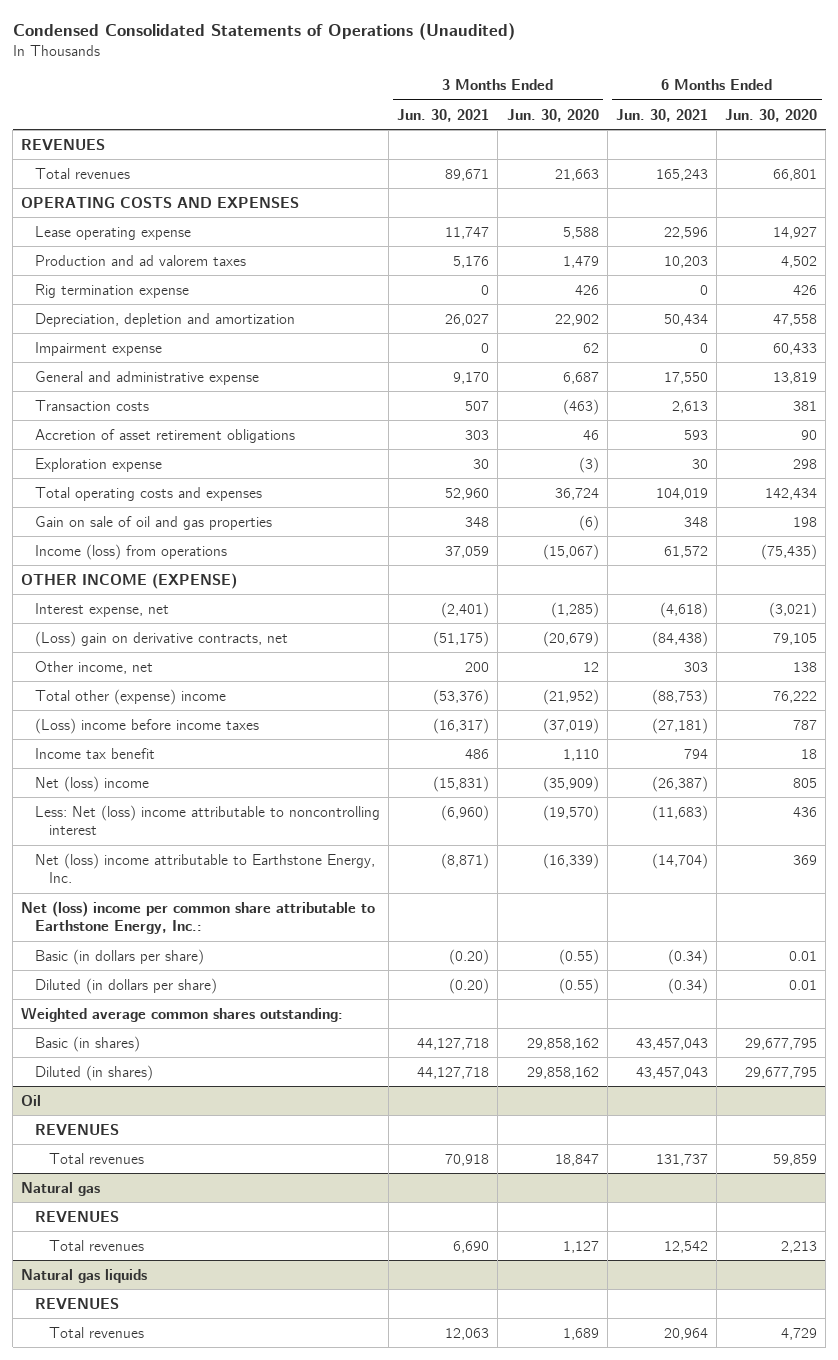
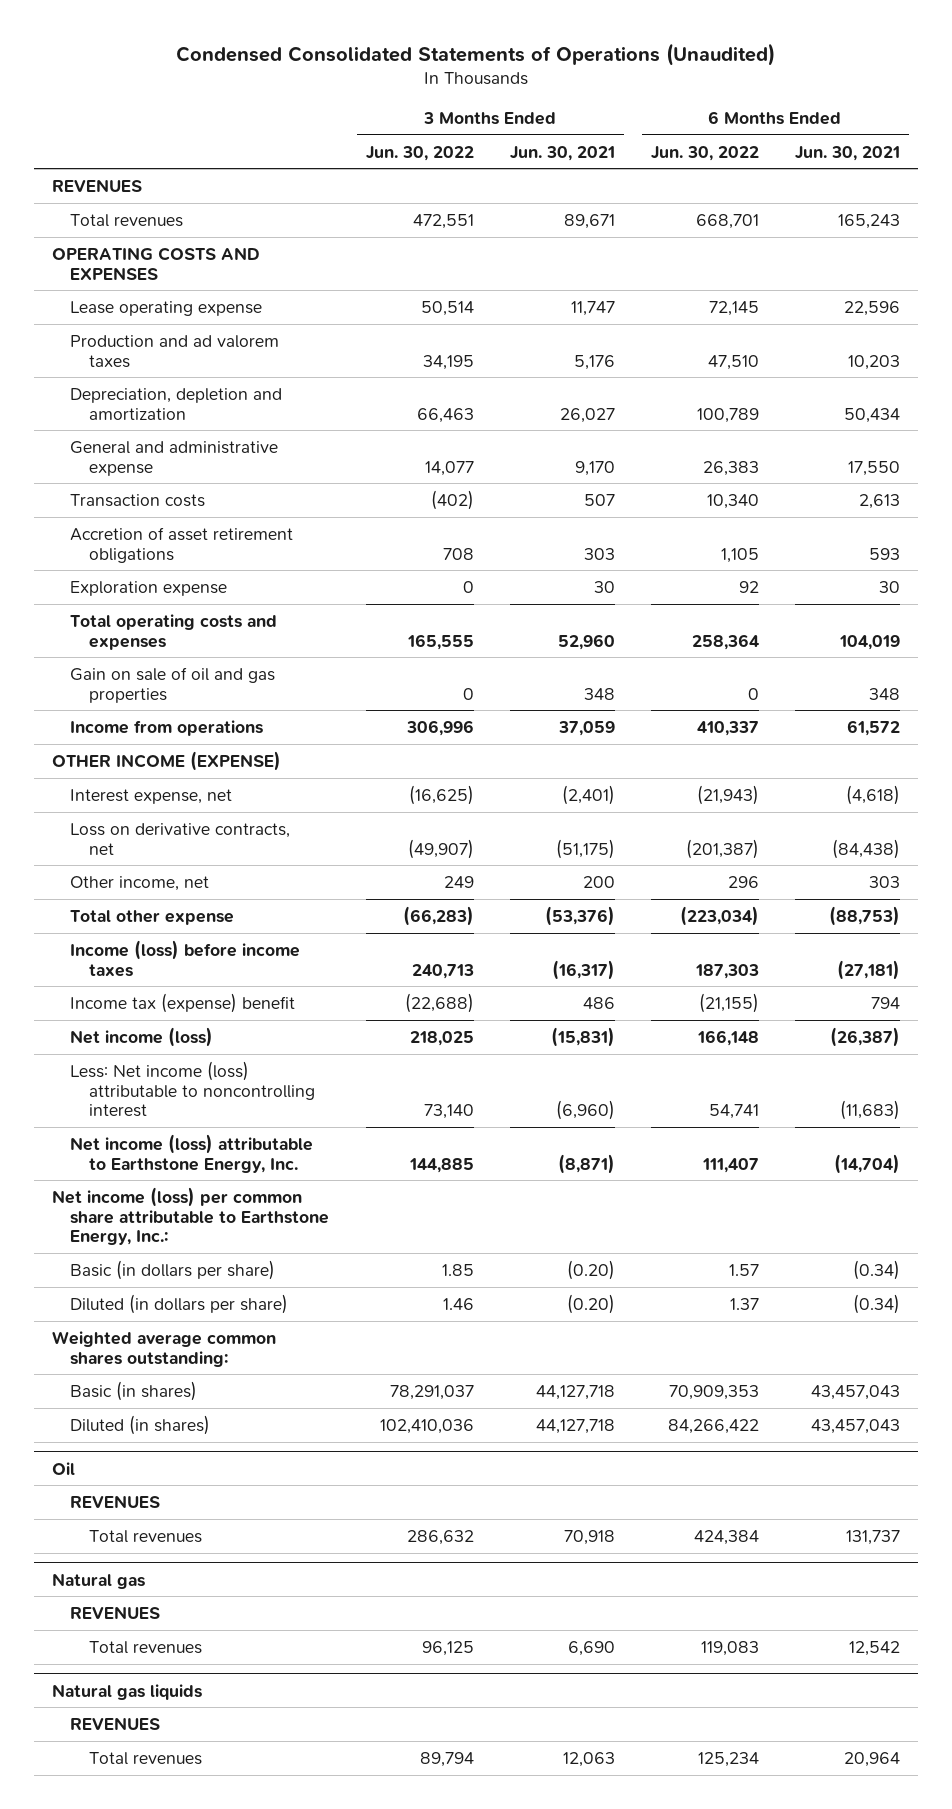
- | 3 Months Ended Jun. 30, 2021 | 3 Months Ended Jun. 30, 2020 | 6 Months Ended Jun. 30, 2021 | 6 Months Ended Jun. 30, 2020
+ | 3 Months Ended Jun. 30, 2022 | 3 Months Ended Jun. 30, 2021 | 6 Months Ended Jun. 30, 2022 | 6 Months Ended Jun. 30, 2021
- Rig termination expense | 0 | 426 | 0 | 426
- Impairment expense | 0 | 62 | 0 | 60,433
- Income (loss) from operations | 37,059 | (15,067) | 61,572 | (75,435)
+ Income from operations | 306,996 | 37,059 | 410,337 | 61,572
- (Loss) gain on derivative contracts, net | (51,175) | (20,679) | (84,438) | 79,105
+ Loss on derivative contracts, net | (49,907) | (51,175) | (201,387) | (84,438)
- Total other (expense) income | (53,376) | (21,952) | (88,753) | 76,222
- (Loss) income before income taxes | (16,317) | (37,019) | (27,181) | 787
- Income tax benefit | 486 | 1,110 | 794 | 18
- Net (loss) income | (15,831) | (35,909) | (26,387) | 805
- Less: Net (loss) income attributable to noncontrolling interest | (6,960) | (19,570) | (11,683) | 436
- Net (loss) income attributable to Earthstone Energy, Inc. | (8,871) | (16,339) | (14,704) | 369
- Net (loss) income per common share attributable to Earthstone Energy, Inc.:
+ Total other expense | (66,283) | (53,376) | (223,034) | (88,753)
+ Income (loss) before income taxes | 240,713 | (16,317) | 187,303 | (27,181)
+ Income tax (expense) benefit | (22,688) | 486 | (21,155) | 794
+ Net income (loss) | 218,025 | (15,831) | 166,148 | (26,387)
+ Less: Net income (loss) attributable to noncontrolling interest | 73,140 | (6,960) | 54,741 | (11,683)
+ Net income (loss) attributable to Earthstone Energy, Inc. | 144,885 | (8,871) | 111,407 | (14,704)
+ Net income (loss) per common share attributable to Earthstone Energy, Inc.:

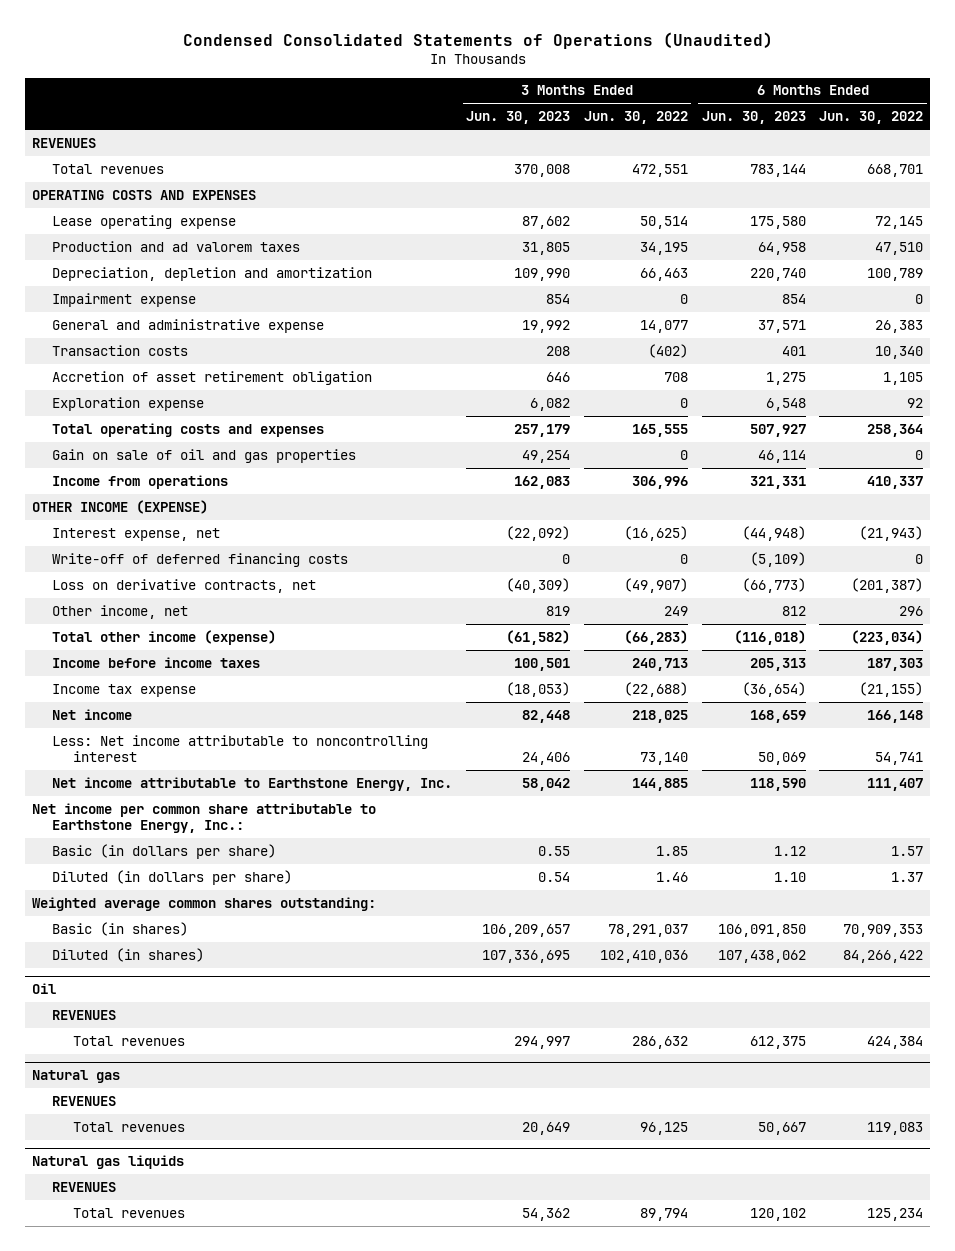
- | 3 Months Ended Jun. 30, 2022 | 3 Months Ended Jun. 30, 2021 | 6 Months Ended Jun. 30, 2022 | 6 Months Ended Jun. 30, 2021
+ | 3 Months Ended Jun. 30, 2023 | 3 Months Ended Jun. 30, 2022 | 6 Months Ended Jun. 30, 2023 | 6 Months Ended Jun. 30, 2022
+ Impairment expense | 854 | 0 | 854 | 0
- Accretion of asset retirement obligations | 708 | 303 | 1,105 | 593
+ Accretion of asset retirement obligation | 646 | 708 | 1,275 | 1,105
+ Write-off of deferred financing costs | 0 | 0 | (5,109) | 0
- Total other expense | (66,283) | (53,376) | (223,034) | (88,753)
- Income (loss) before income taxes | 240,713 | (16,317) | 187,303 | (27,181)
- Income tax (expense) benefit | (22,688) | 486 | (21,155) | 794
- Net income (loss) | 218,025 | (15,831) | 166,148 | (26,387)
- Less: Net income (loss) attributable to noncontrolling interest | 73,140 | (6,960) | 54,741 | (11,683)
- Net income (loss) attributable to Earthstone Energy, Inc. | 144,885 | (8,871) | 111,407 | (14,704)
- Net income (loss) per common share attributable to Earthstone Energy, Inc.:
+ Total other income (expense) | (61,582) | (66,283) | (116,018) | (223,034)
+ Income before income taxes | 100,501 | 240,713 | 205,313 | 187,303
+ Income tax expense | (18,053) | (22,688) | (36,654) | (21,155)
+ Net income | 82,448 | 218,025 | 168,659 | 166,148
+ Less: Net income attributable to noncontrolling interest | 24,406 | 73,140 | 50,069 | 54,741
+ Net income attributable to Earthstone Energy, Inc. | 58,042 | 144,885 | 118,590 | 111,407
+ Net income per common share attributable to Earthstone Energy, Inc.:

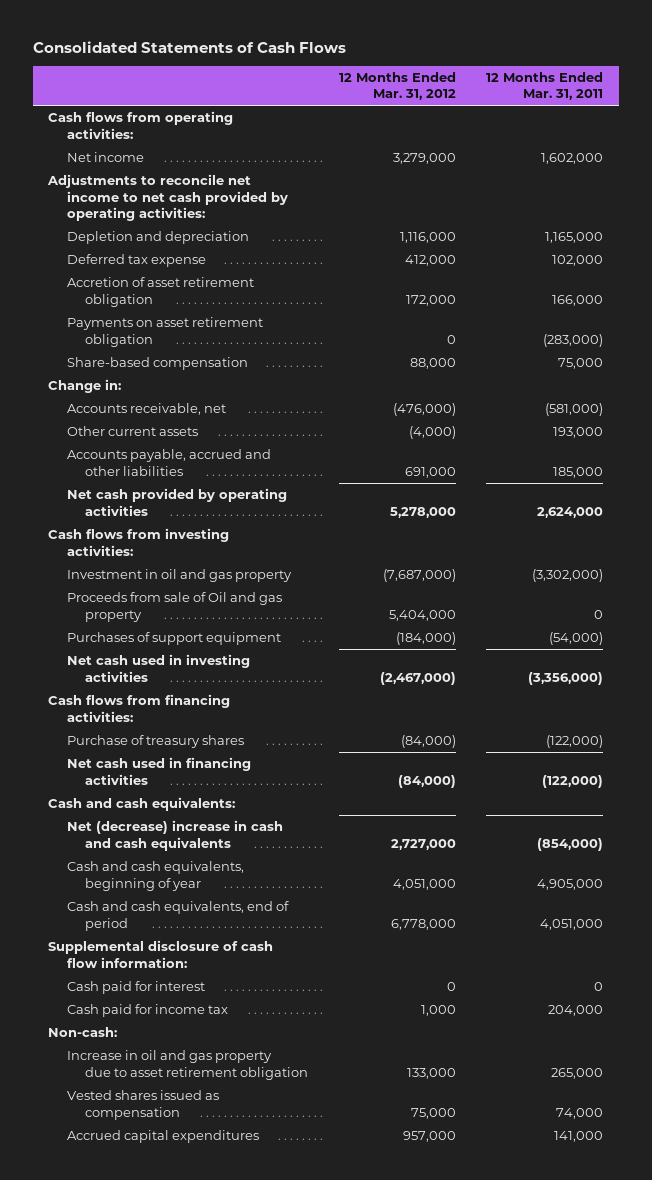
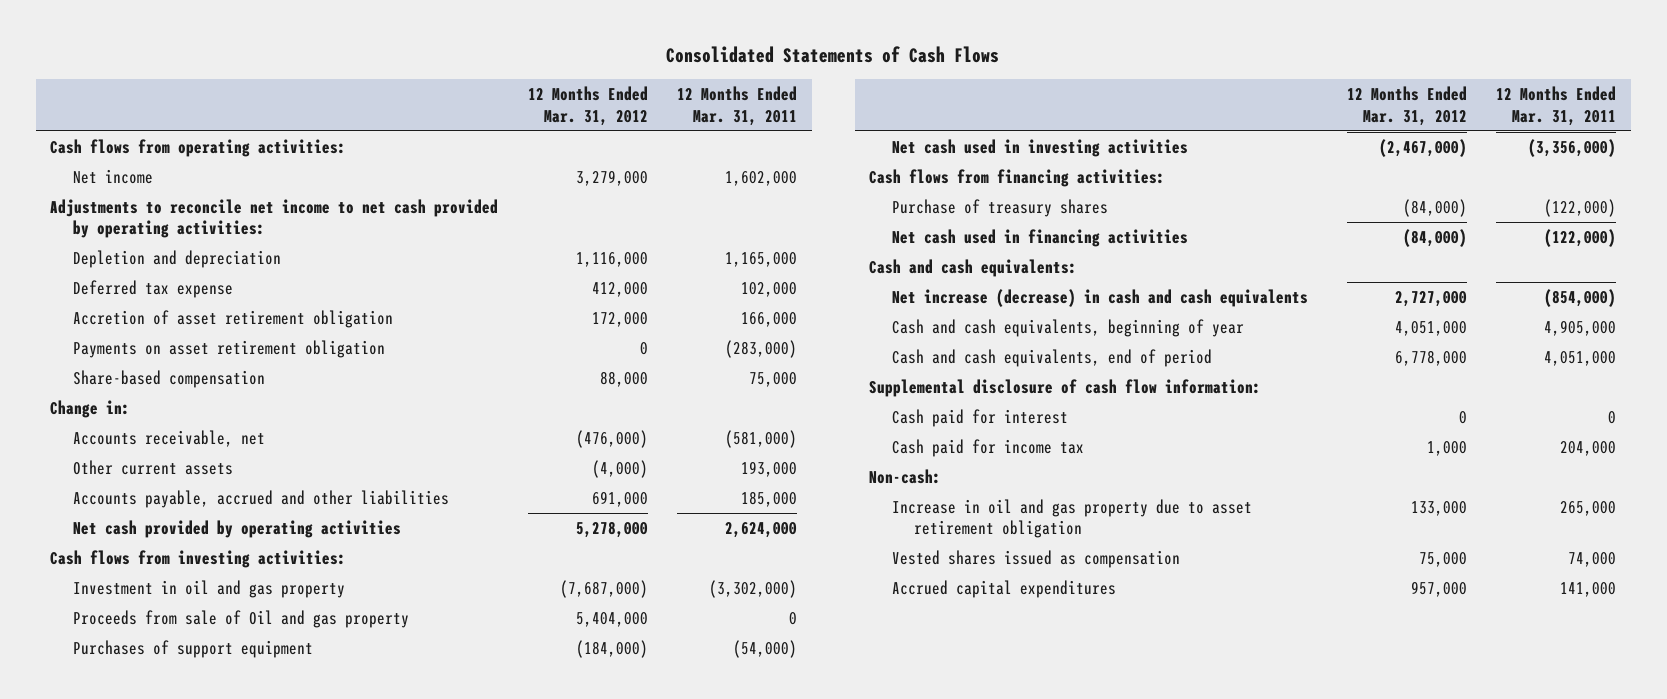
- Net (decrease) increase in cash and cash equivalents | 2,727,000 | (854,000)
+ Net increase (decrease) in cash and cash equivalents | 2,727,000 | (854,000)

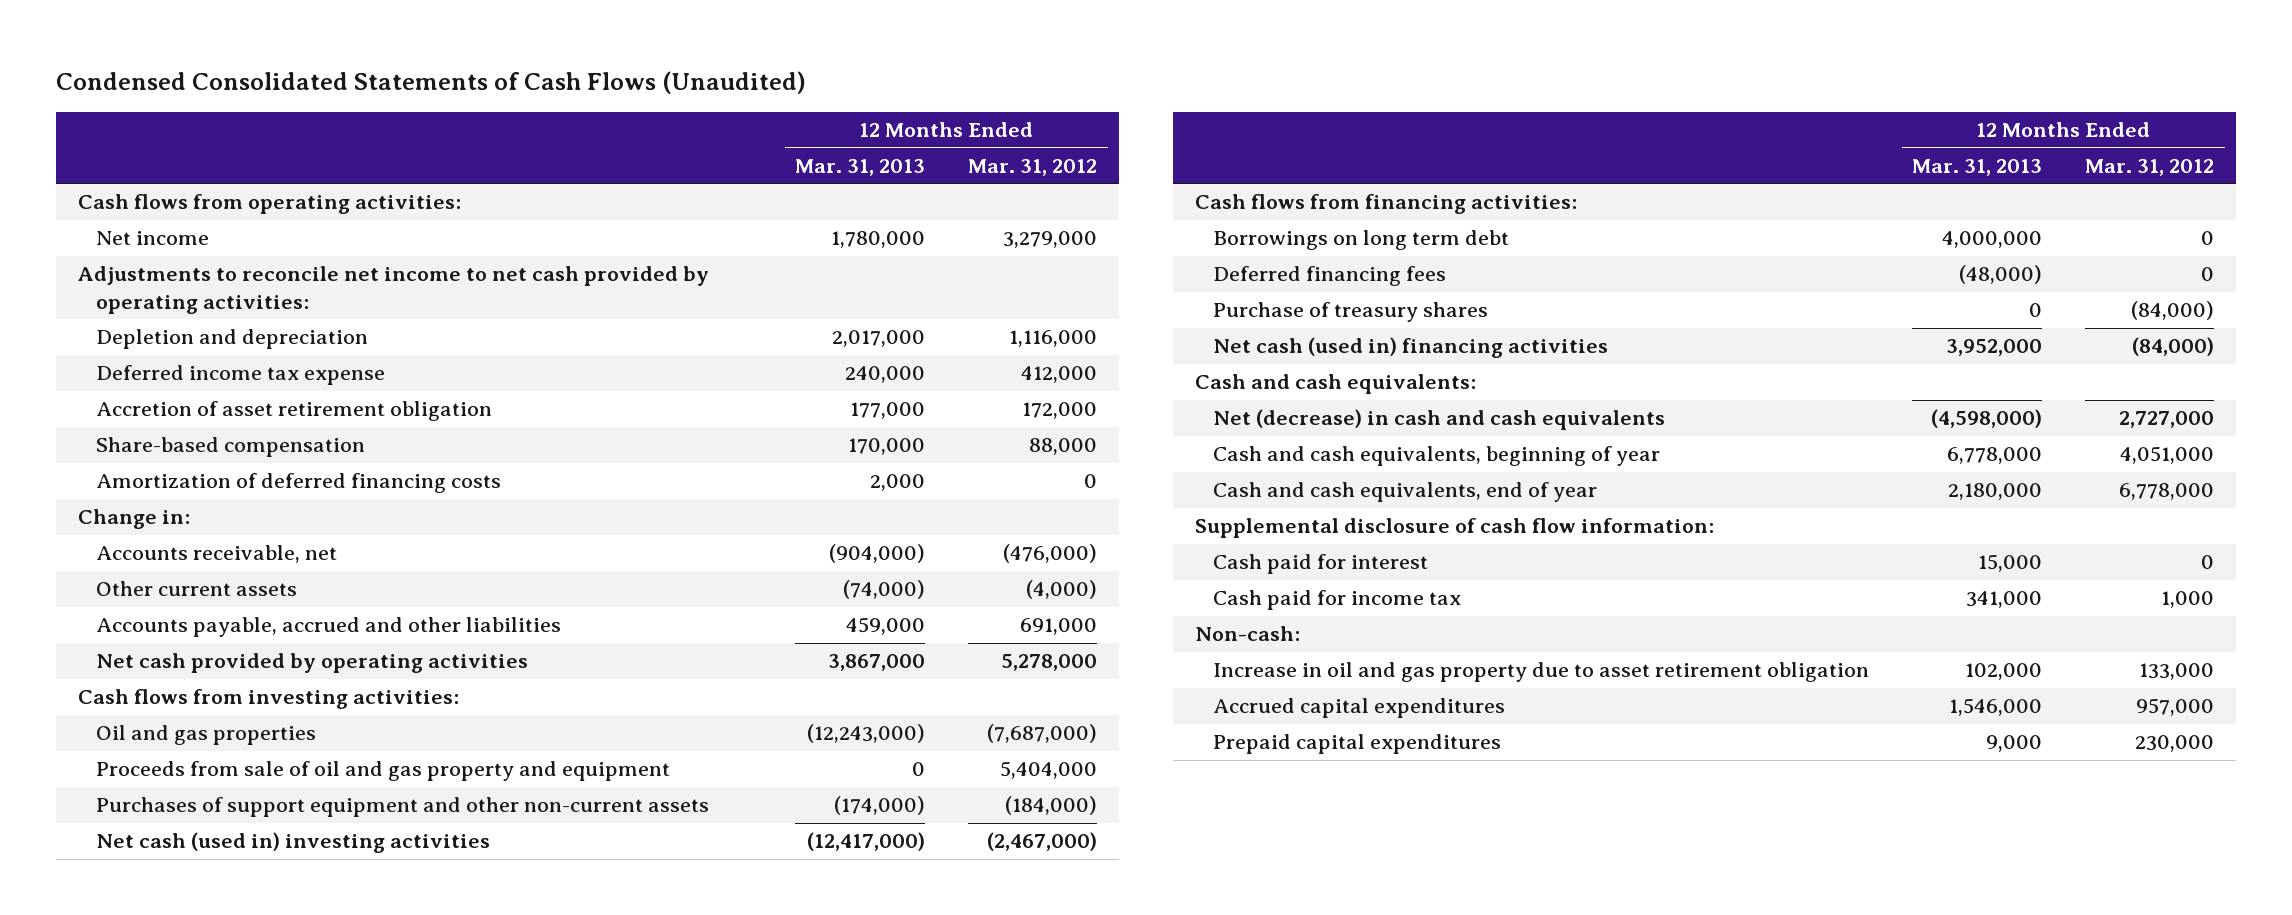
- Consolidated Statements of Cash Flows
+ Condensed Consolidated Statements of Cash Flows (Unaudited)
- | 12 Months Ended Mar. 31, 2012 | 12 Months Ended Mar. 31, 2011
+ | 12 Months Ended Mar. 31, 2013 | 12 Months Ended Mar. 31, 2012
- Deferred tax expense | 412,000 | 102,000
+ Deferred income tax expense | 240,000 | 412,000
- Payments on asset retirement obligation | 0 | (283,000)
+ Amortization of deferred financing costs | 2,000 | 0
- Investment in oil and gas property | (7,687,000) | (3,302,000)
- Proceeds from sale of Oil and gas property | 5,404,000 | 0
- Purchases of support equipment | (184,000) | (54,000)
- Net cash used in investing activities | (2,467,000) | (3,356,000)
+ Oil and gas properties | (12,243,000) | (7,687,000)
+ Proceeds from sale of oil and gas property and equipment | 0 | 5,404,000
+ Purchases of support equipment and other non-current assets | (174,000) | (184,000)
+ Net cash (used in) investing activities | (12,417,000) | (2,467,000)
+ Borrowings on long term debt | 4,000,000 | 0
+ Deferred financing fees | (48,000) | 0
- Net cash used in financing activities | (84,000) | (122,000)
+ Net cash (used in) financing activities | 3,952,000 | (84,000)
- Net increase (decrease) in cash and cash equivalents | 2,727,000 | (854,000)
+ Net (decrease) in cash and cash equivalents | (4,598,000) | 2,727,000
- Cash and cash equivalents, end of period | 6,778,000 | 4,051,000
+ Cash and cash equivalents, end of year | 2,180,000 | 6,778,000
- Vested shares issued as compensation | 75,000 | 74,000
+ Prepaid capital expenditures | 9,000 | 230,000

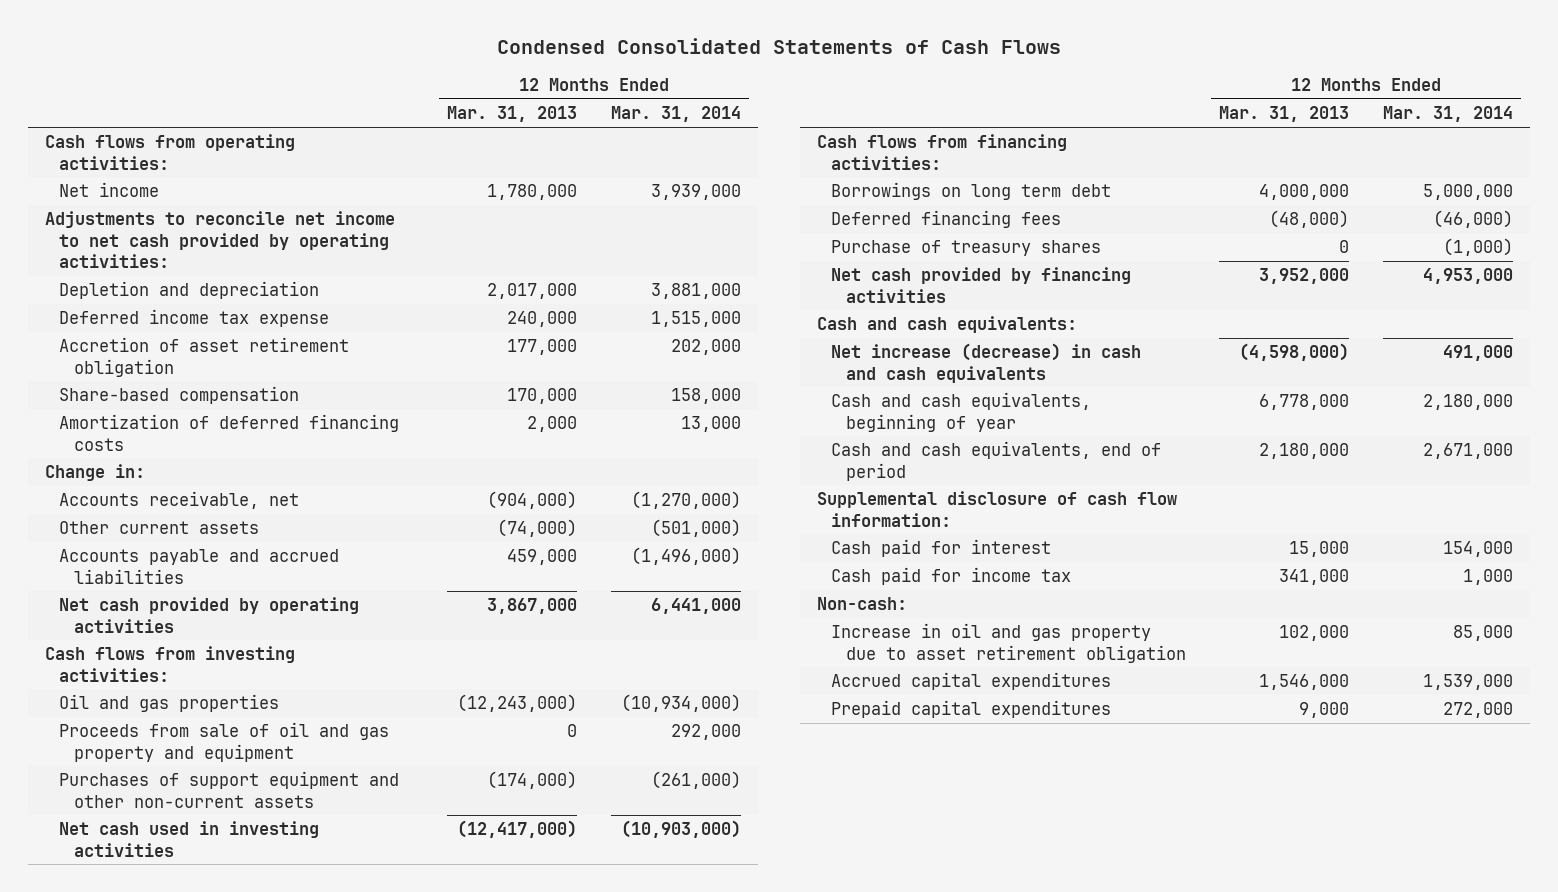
- Condensed Consolidated Statements of Cash Flows (Unaudited)
+ Condensed Consolidated Statements of Cash Flows
- | 12 Months Ended Mar. 31, 2013 | 12 Months Ended Mar. 31, 2012
+ | 12 Months Ended Mar. 31, 2013 | 12 Months Ended Mar. 31, 2014
- Accounts payable, accrued and other liabilities | 459,000 | 691,000
+ Accounts payable and accrued liabilities | 459,000 | (1,496,000)
- Net cash (used in) investing activities | (12,417,000) | (2,467,000)
+ Net cash used in investing activities | (12,417,000) | (10,903,000)
- Net cash (used in) financing activities | 3,952,000 | (84,000)
+ Net cash provided by financing activities | 3,952,000 | 4,953,000
- Net (decrease) in cash and cash equivalents | (4,598,000) | 2,727,000
+ Net increase (decrease) in cash and cash equivalents | (4,598,000) | 491,000
- Cash and cash equivalents, end of year | 2,180,000 | 6,778,000
+ Cash and cash equivalents, end of period | 2,180,000 | 2,671,000

